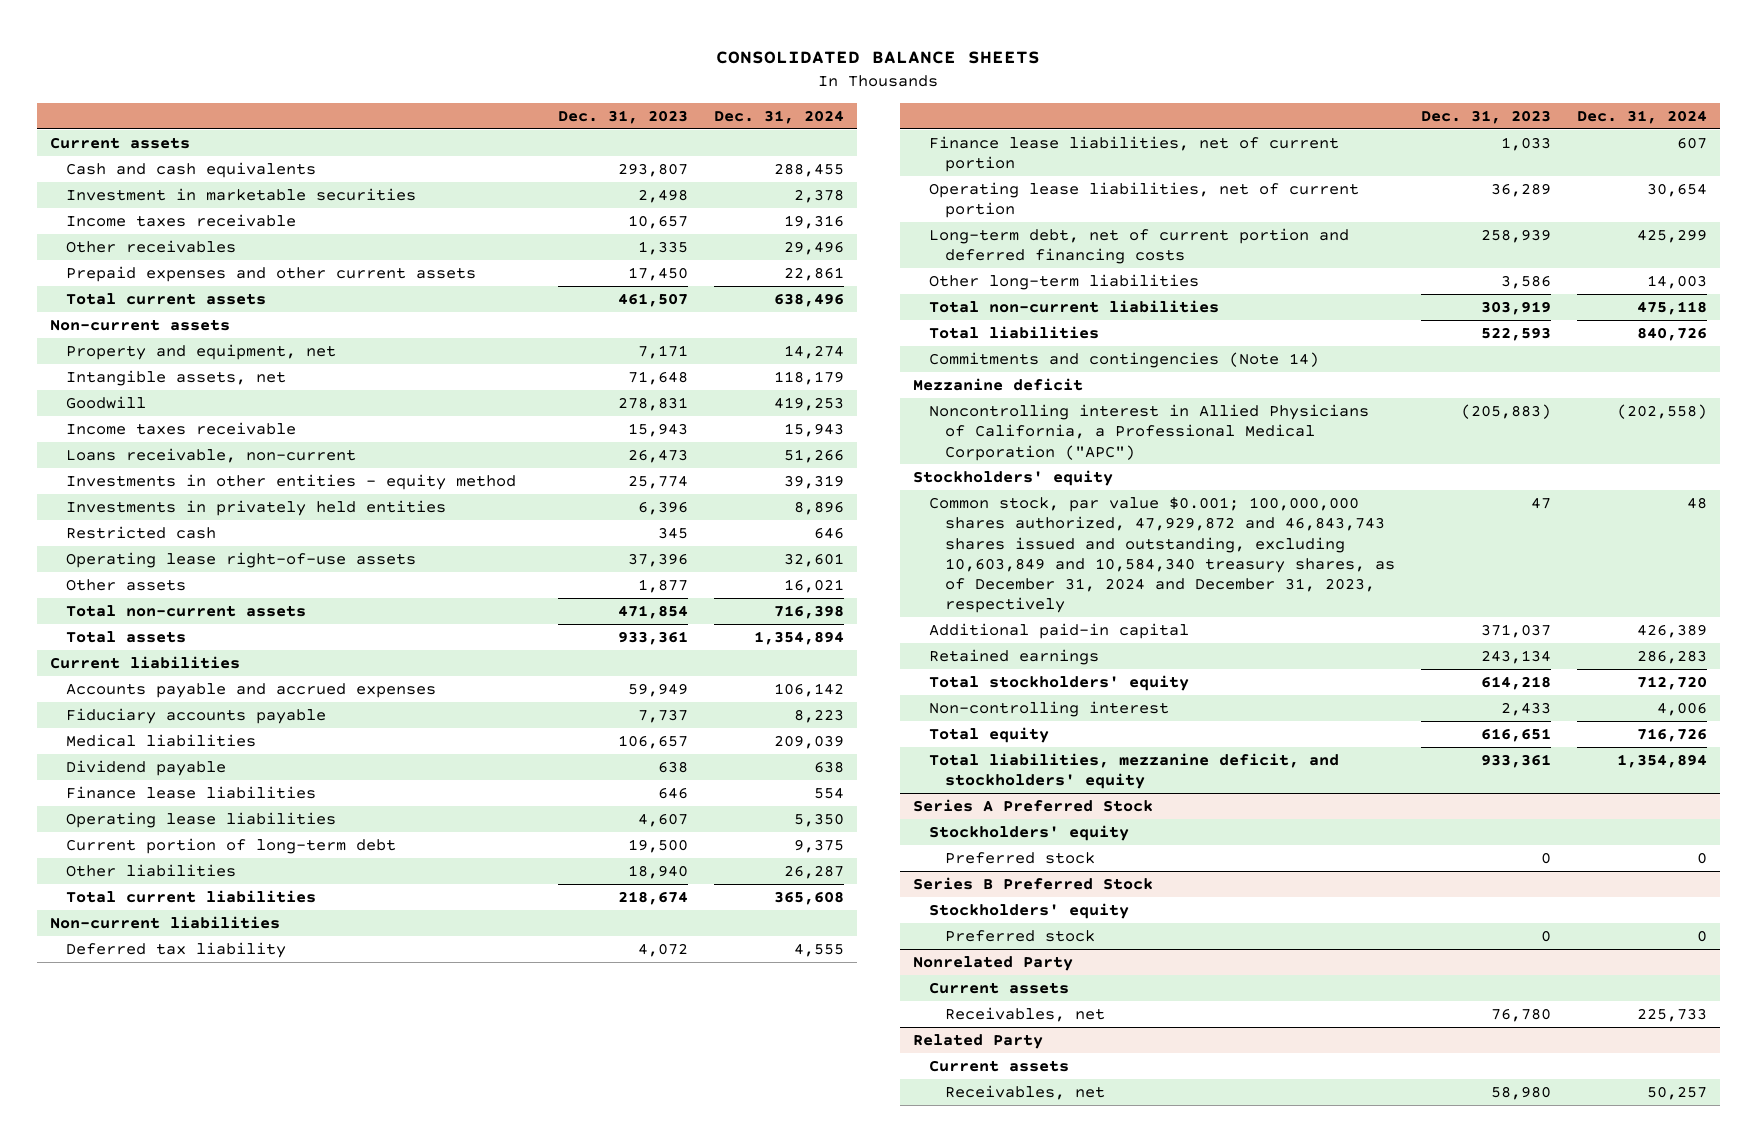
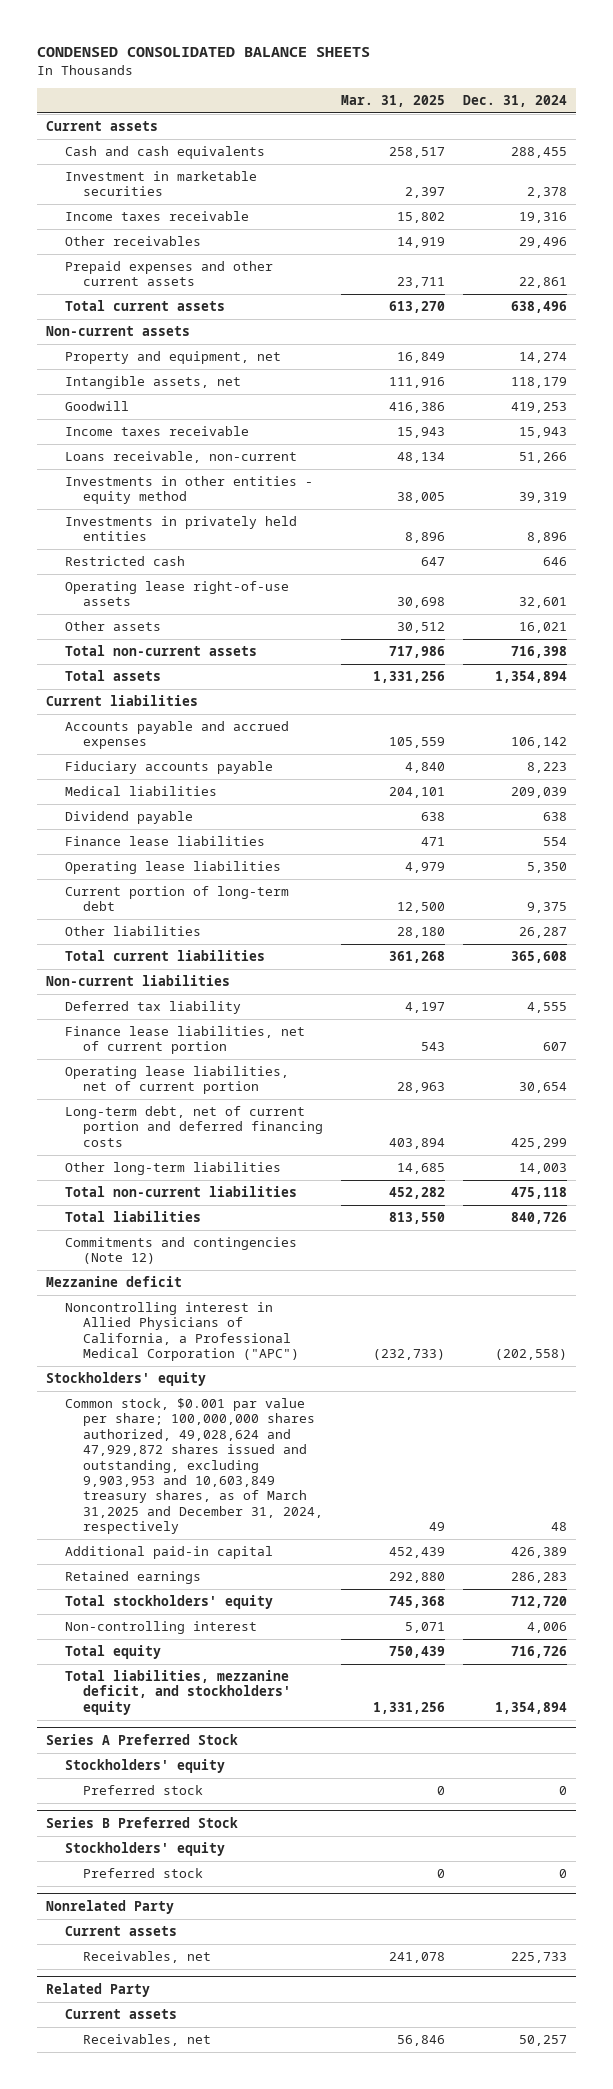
- CONSOLIDATED BALANCE SHEETS
+ CONDENSED CONSOLIDATED BALANCE SHEETS
- | Dec. 31, 2023 | Dec. 31, 2024
+ | Mar. 31, 2025 | Dec. 31, 2024
- Commitments and contingencies (Note 14)
+ Commitments and contingencies (Note 12)
- Common stock, par value $0.001; 100,000,000 shares authorized, 47,929,872 and 46,843,743 shares issued and outstanding, excluding 10,603,849 and 10,584,340 treasury shares, as of December 31, 2024 and December 31, 2023, respectively | 47 | 48
+ Common stock, $0.001 par value per share; 100,000,000 shares authorized, 49,028,624 and 47,929,872 shares issued and outstanding, excluding 9,903,953 and 10,603,849 treasury shares, as of March 31,2025 and December 31, 2024, respectively | 49 | 48

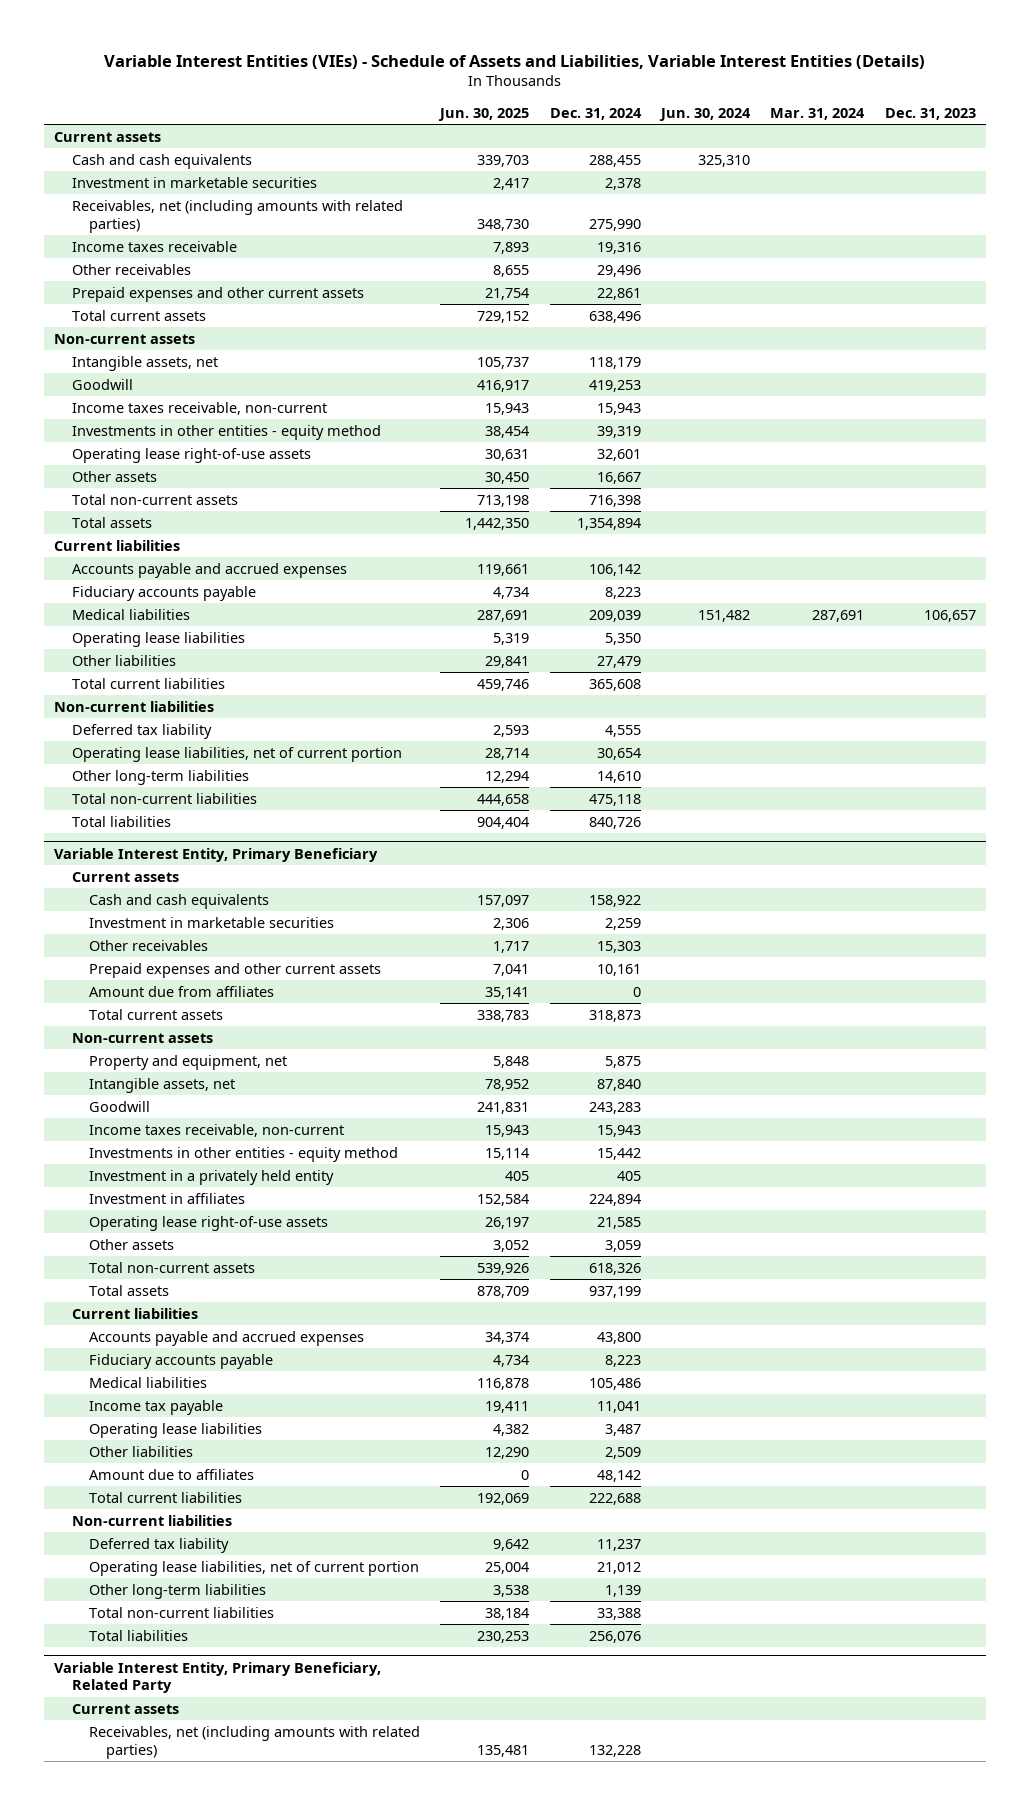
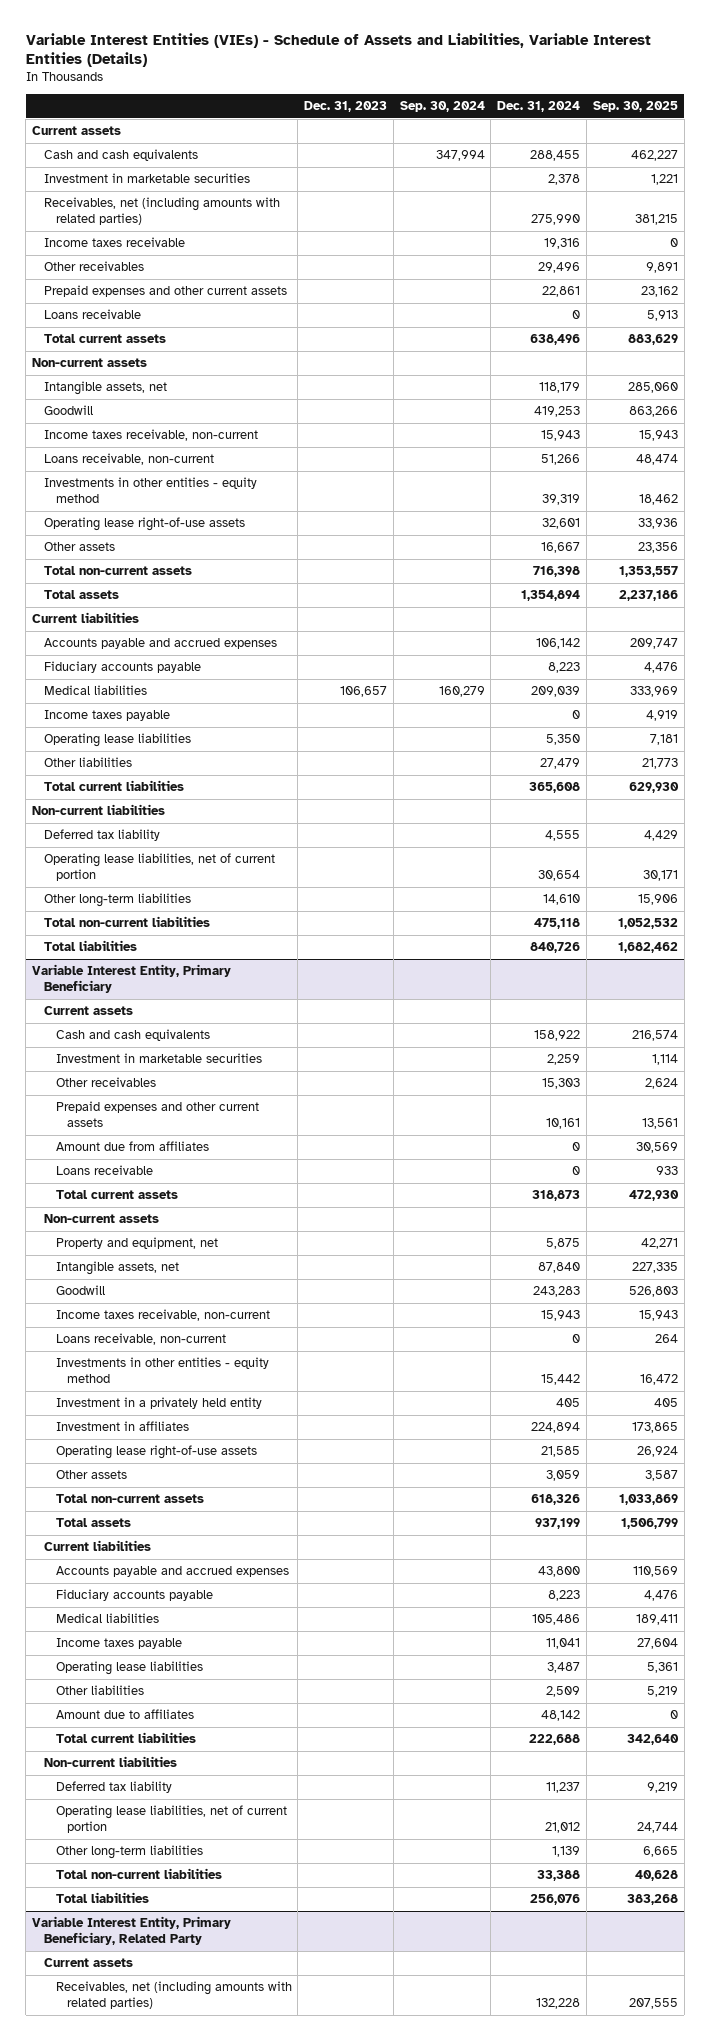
- | Jun. 30, 2025 | Dec. 31, 2024 | Jun. 30, 2024 | Mar. 31, 2024 | Dec. 31, 2023
+ | Dec. 31, 2023 | Sep. 30, 2024 | Dec. 31, 2024 | Sep. 30, 2025
+ Loans receivable | | | 0 | 5,913
+ Loans receivable, non-current | | | 51,266 | 48,474
+ Income taxes payable | | | 0 | 4,919
@ Variable Interest Entity, Primary Beneficiary
+ Loans receivable | | | 0 | 933
+ Loans receivable, non-current | | | 0 | 264
- Income tax payable | 19,411 | 11,041 | | |
+ Income taxes payable | | | 11,041 | 27,604

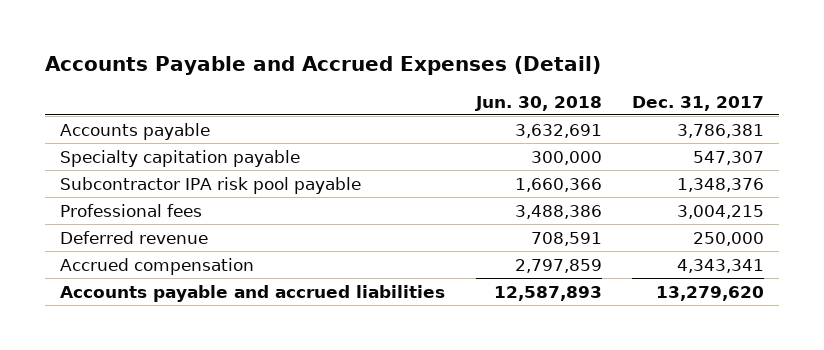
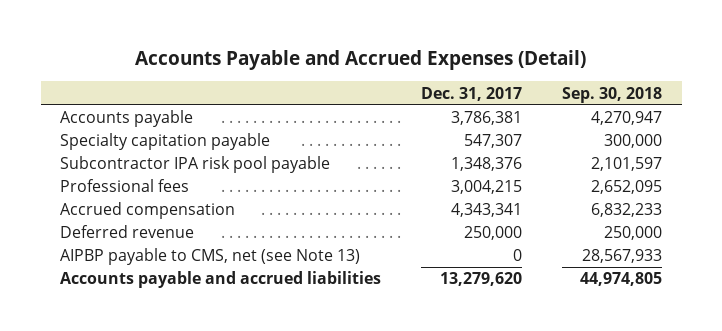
- | Jun. 30, 2018 | Dec. 31, 2017
+ | Dec. 31, 2017 | Sep. 30, 2018
moved down: Deferred revenue | 250,000 | 250,000
+ AIPBP payable to CMS, net (see Note 13) | 0 | 28,567,933

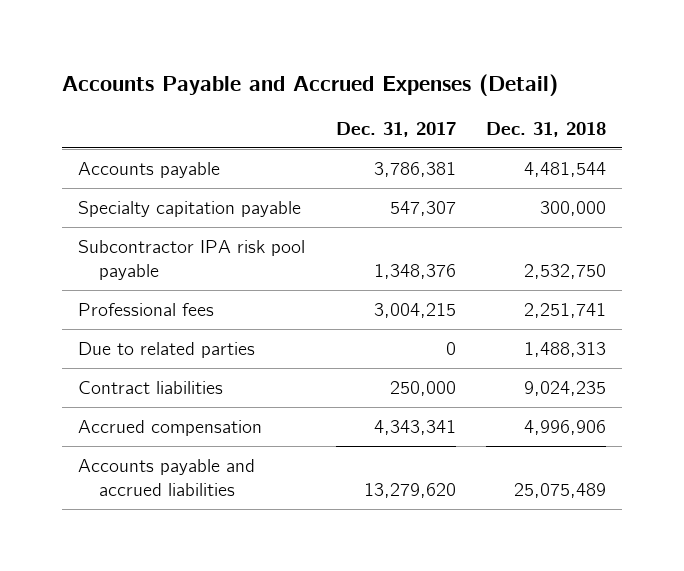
- | Dec. 31, 2017 | Sep. 30, 2018
+ | Dec. 31, 2017 | Dec. 31, 2018
+ Due to related parties | 0 | 1,488,313
+ Contract liabilities | 250,000 | 9,024,235
- Deferred revenue | 250,000 | 250,000
- AIPBP payable to CMS, net (see Note 13) | 0 | 28,567,933

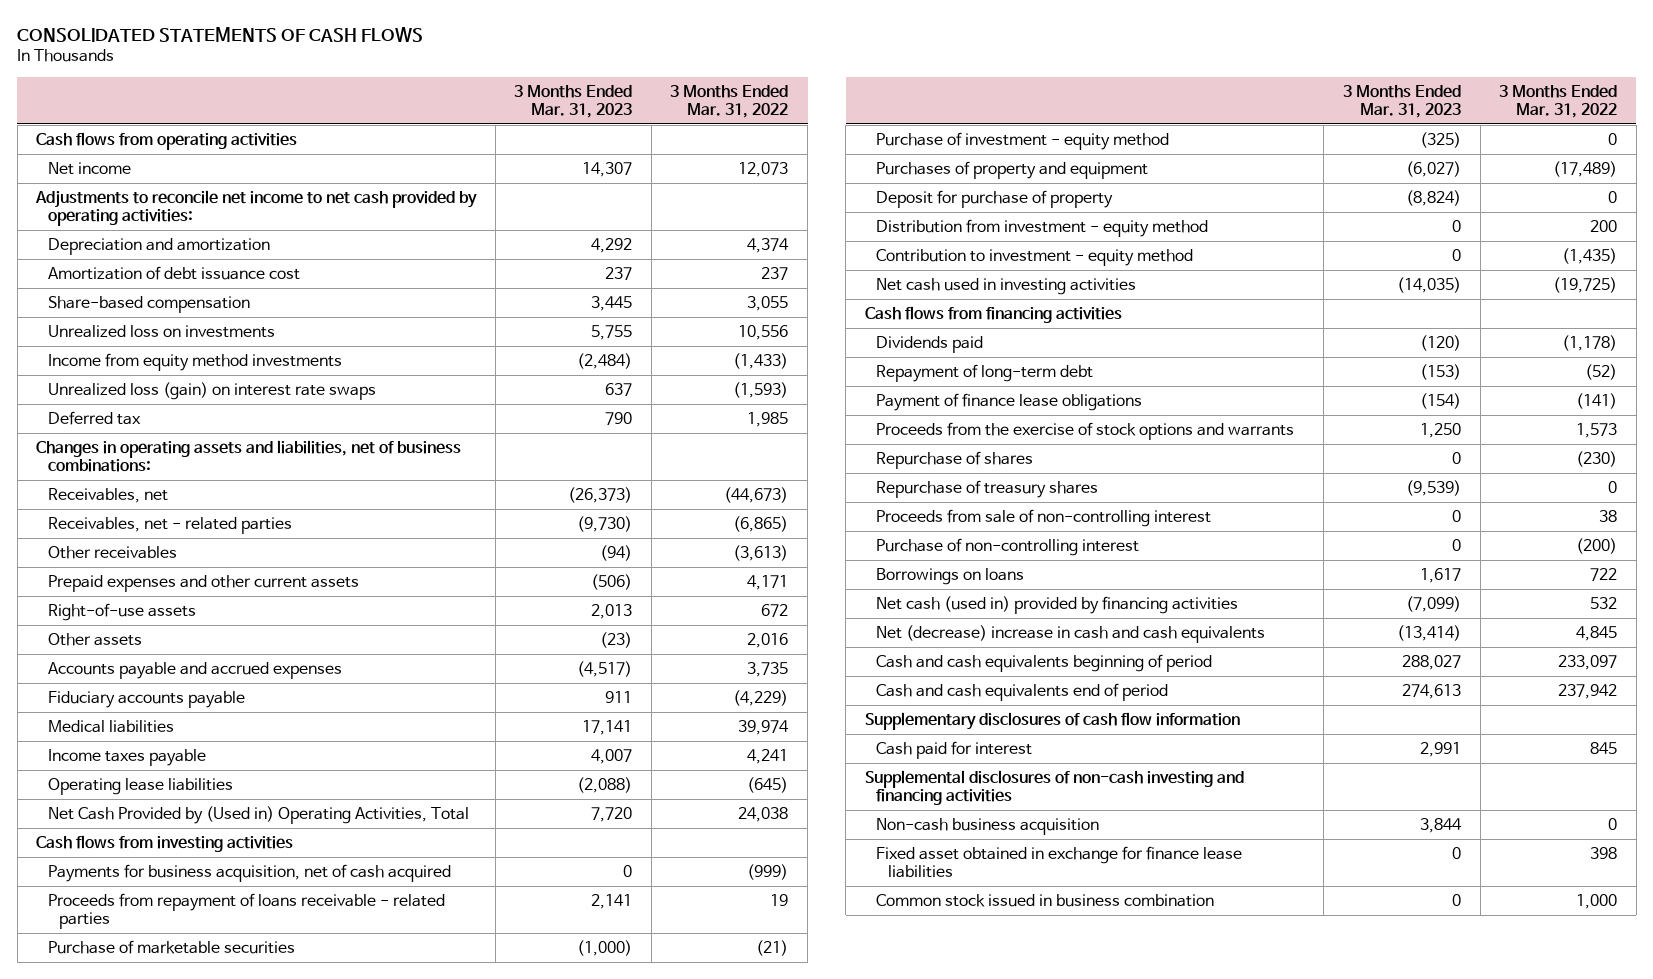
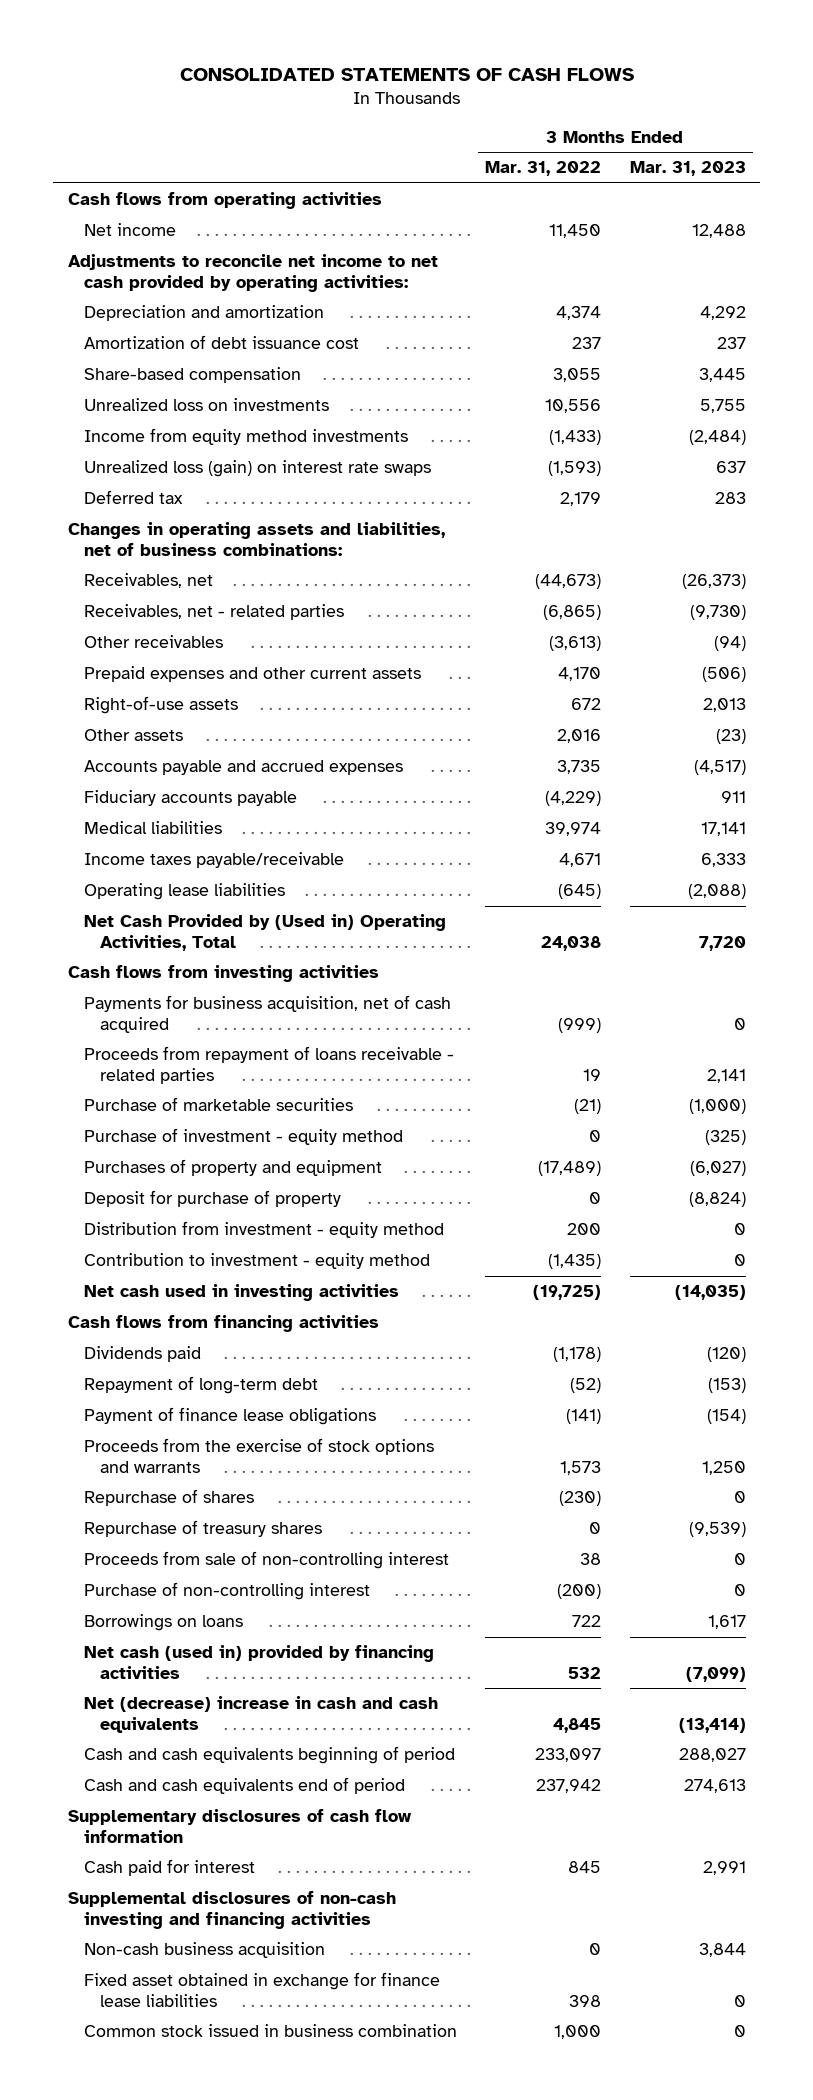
- | 3 Months Ended Mar. 31, 2023 | 3 Months Ended Mar. 31, 2022
+ | 3 Months Ended Mar. 31, 2022 | 3 Months Ended Mar. 31, 2023
- Net income | 14,307 | 12,073
+ Net income | 11,450 | 12,488
- Deferred tax | 790 | 1,985
+ Deferred tax | 2,179 | 283
- Prepaid expenses and other current assets | (506) | 4,171
+ Prepaid expenses and other current assets | 4,170 | (506)
- Income taxes payable | 4,007 | 4,241
+ Income taxes payable/receivable | 4,671 | 6,333

